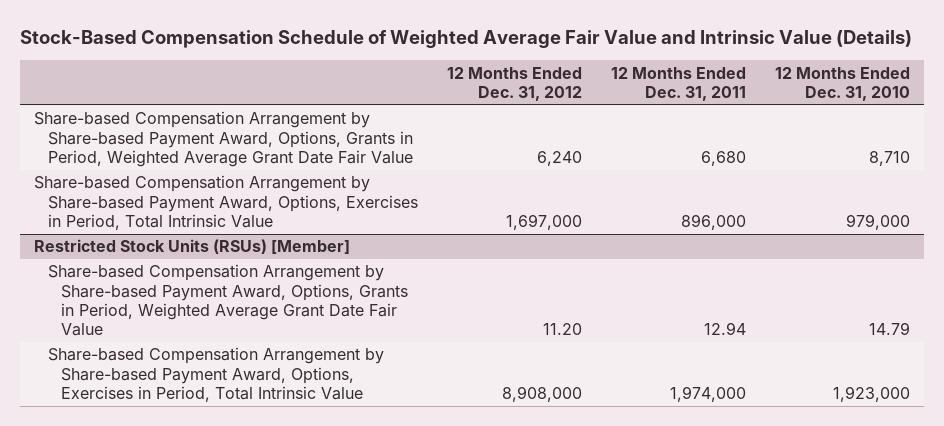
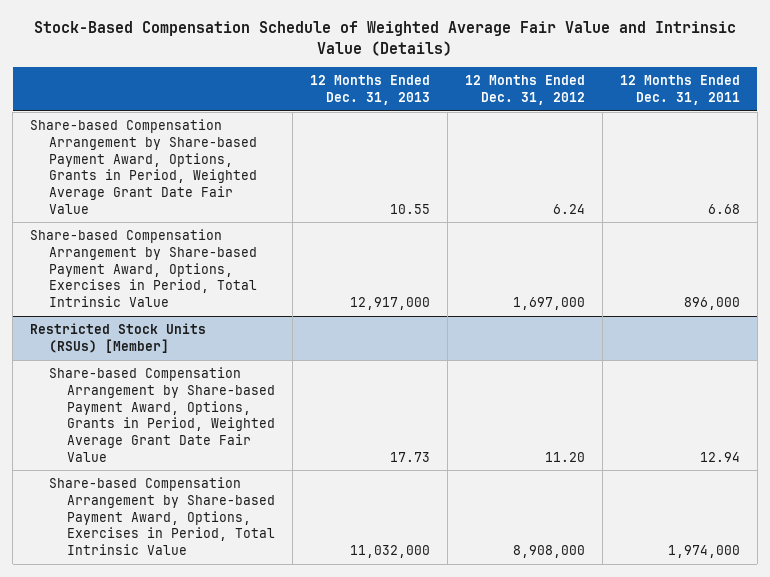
- | 12 Months Ended Dec. 31, 2012 | 12 Months Ended Dec. 31, 2011 | 12 Months Ended Dec. 31, 2010
+ | 12 Months Ended Dec. 31, 2013 | 12 Months Ended Dec. 31, 2012 | 12 Months Ended Dec. 31, 2011
- Share-based Compensation Arrangement by Share-based Payment Award, Options, Grants in Period, Weighted Average Grant Date Fair Value | 6,240 | 6,680 | 8,710
+ Share-based Compensation Arrangement by Share-based Payment Award, Options, Grants in Period, Weighted Average Grant Date Fair Value | 10.55 | 6.24 | 6.68

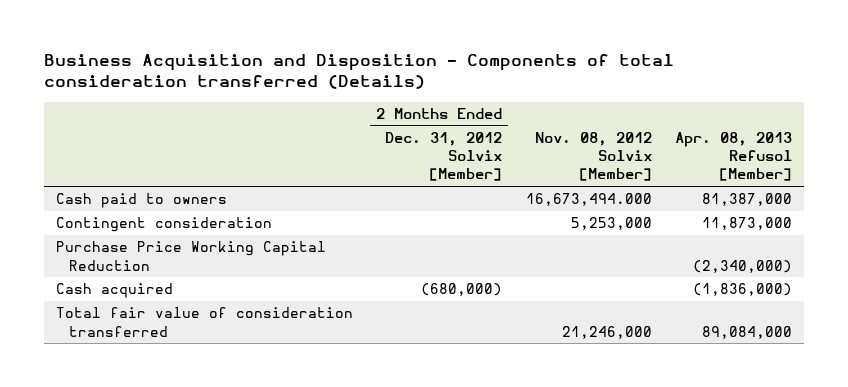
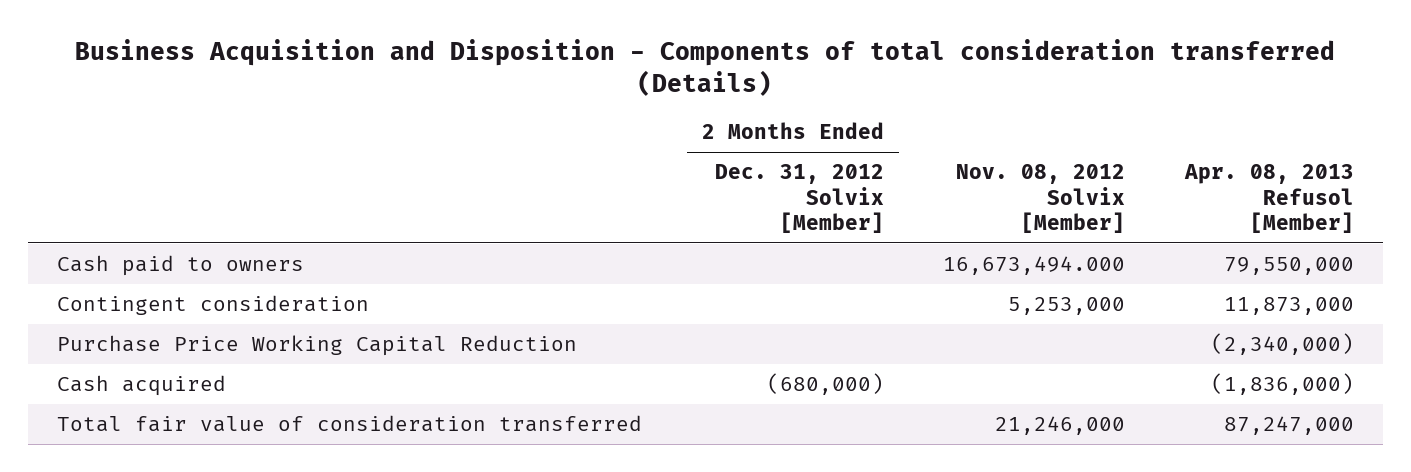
- Cash paid to owners | | 16,673,494.000 | 81,387,000
+ Cash paid to owners | | 16,673,494.000 | 79,550,000
- Total fair value of consideration transferred | | 21,246,000 | 89,084,000
+ Total fair value of consideration transferred | | 21,246,000 | 87,247,000

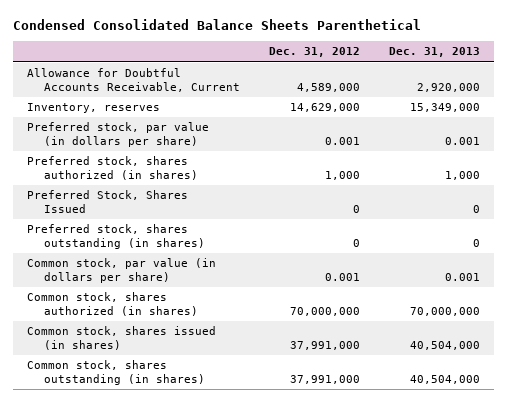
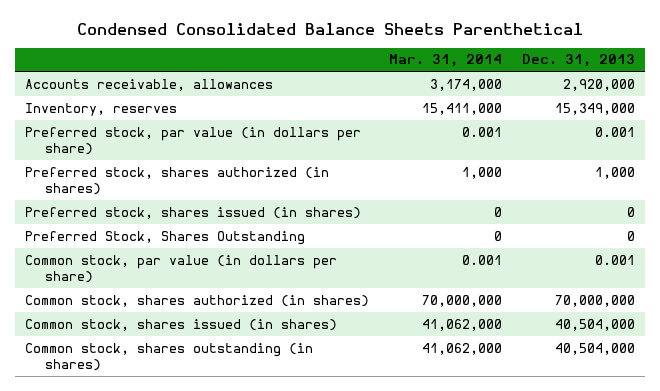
- | Dec. 31, 2012 | Dec. 31, 2013
+ | Mar. 31, 2014 | Dec. 31, 2013
- Allowance for Doubtful Accounts Receivable, Current | 4,589,000 | 2,920,000
+ Accounts receivable, allowances | 3,174,000 | 2,920,000
- Preferred Stock, Shares Issued | 0 | 0
- Preferred stock, shares outstanding (in shares) | 0 | 0
+ Preferred stock, shares issued (in shares) | 0 | 0
+ Preferred Stock, Shares Outstanding | 0 | 0

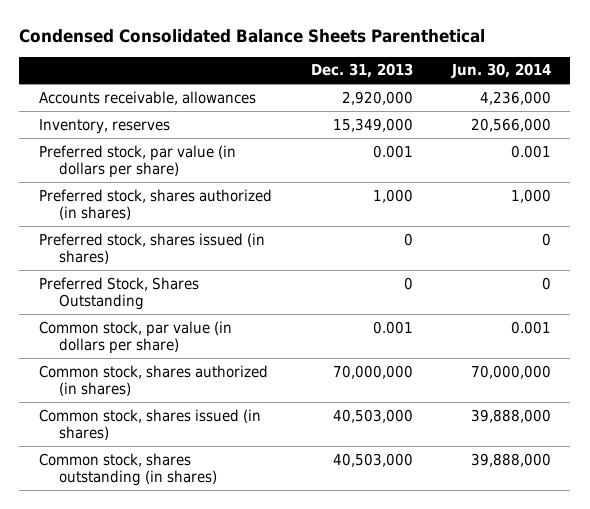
- | Mar. 31, 2014 | Dec. 31, 2013
+ | Dec. 31, 2013 | Jun. 30, 2014
- Common stock, shares issued (in shares) | 41,062,000 | 40,504,000
- Common stock, shares outstanding (in shares) | 41,062,000 | 40,504,000
+ Common stock, shares issued (in shares) | 40,503,000 | 39,888,000
+ Common stock, shares outstanding (in shares) | 40,503,000 | 39,888,000

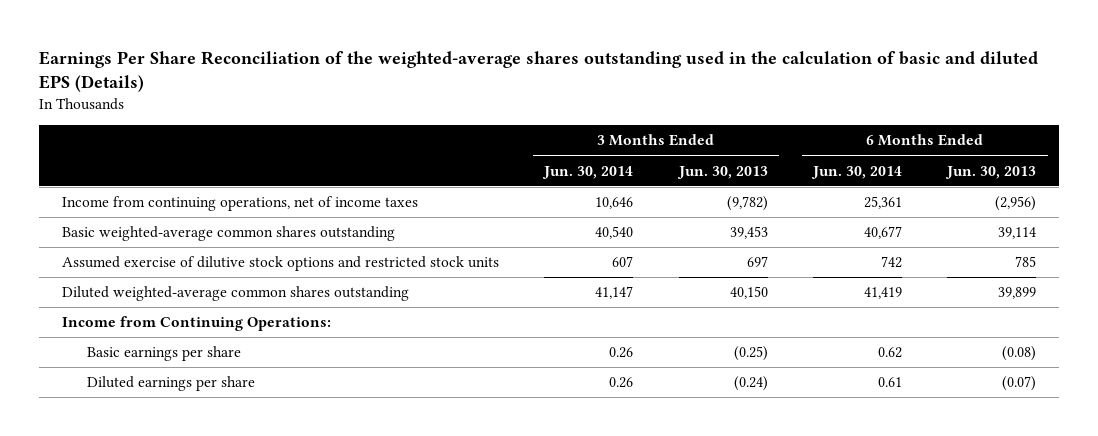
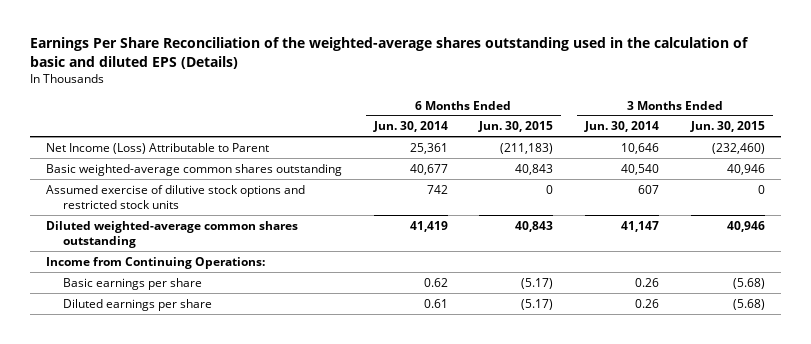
- | 3 Months Ended Jun. 30, 2014 | 3 Months Ended Jun. 30, 2013 | 6 Months Ended Jun. 30, 2014 | 6 Months Ended Jun. 30, 2013
+ | 6 Months Ended Jun. 30, 2014 | 6 Months Ended Jun. 30, 2015 | 3 Months Ended Jun. 30, 2014 | 3 Months Ended Jun. 30, 2015
- Income from continuing operations, net of income taxes | 10,646 | (9,782) | 25,361 | (2,956)
+ Net Income (Loss) Attributable to Parent | 25,361 | (211,183) | 10,646 | (232,460)

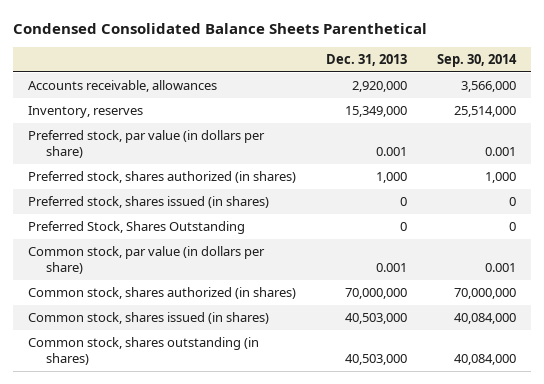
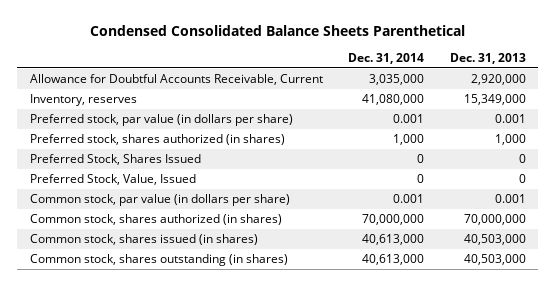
- | Dec. 31, 2013 | Sep. 30, 2014
+ | Dec. 31, 2014 | Dec. 31, 2013
- Accounts receivable, allowances | 2,920,000 | 3,566,000
+ Allowance for Doubtful Accounts Receivable, Current | 3,035,000 | 2,920,000
- Preferred stock, shares issued (in shares) | 0 | 0
- Preferred Stock, Shares Outstanding | 0 | 0
+ Preferred Stock, Shares Issued | 0 | 0
+ Preferred Stock, Value, Issued | 0 | 0

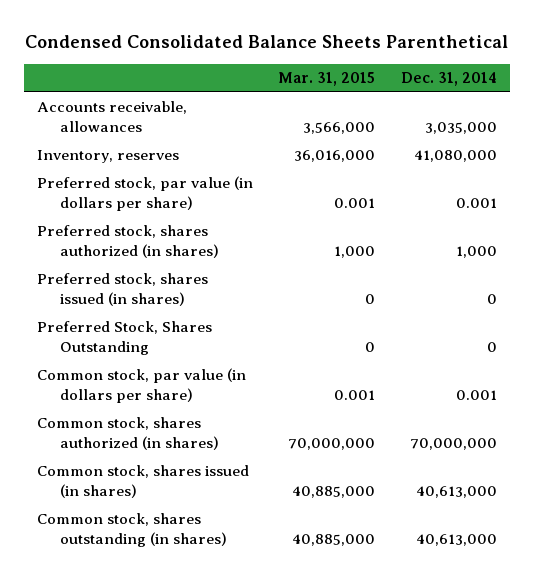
- | Dec. 31, 2014 | Dec. 31, 2013
+ | Mar. 31, 2015 | Dec. 31, 2014
- Allowance for Doubtful Accounts Receivable, Current | 3,035,000 | 2,920,000
+ Accounts receivable, allowances | 3,566,000 | 3,035,000
- Preferred Stock, Shares Issued | 0 | 0
- Preferred Stock, Value, Issued | 0 | 0
+ Preferred stock, shares issued (in shares) | 0 | 0
+ Preferred Stock, Shares Outstanding | 0 | 0

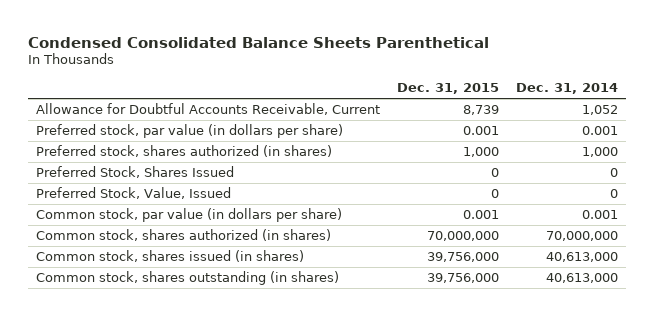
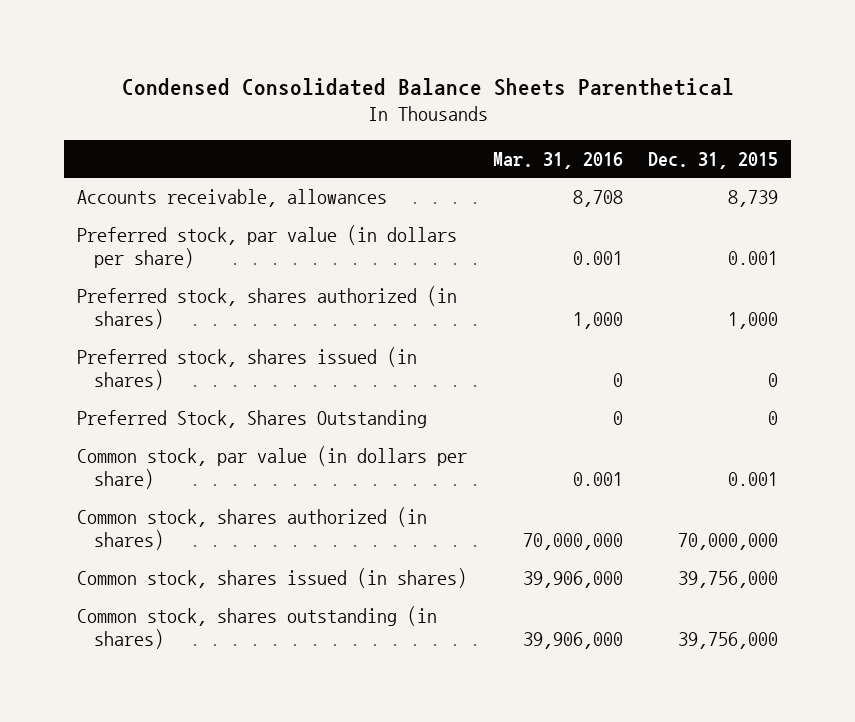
- | Dec. 31, 2015 | Dec. 31, 2014
+ | Mar. 31, 2016 | Dec. 31, 2015
- Allowance for Doubtful Accounts Receivable, Current | 8,739 | 1,052
+ Accounts receivable, allowances | 8,708 | 8,739
- Preferred Stock, Shares Issued | 0 | 0
- Preferred Stock, Value, Issued | 0 | 0
+ Preferred stock, shares issued (in shares) | 0 | 0
+ Preferred Stock, Shares Outstanding | 0 | 0

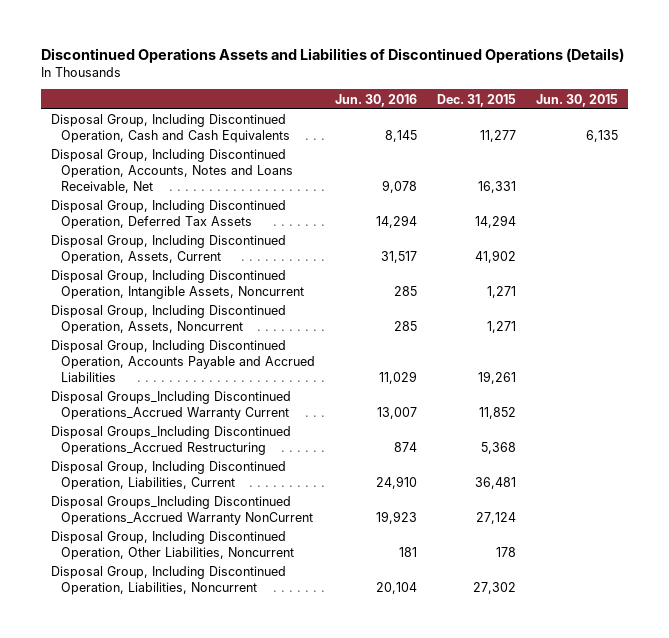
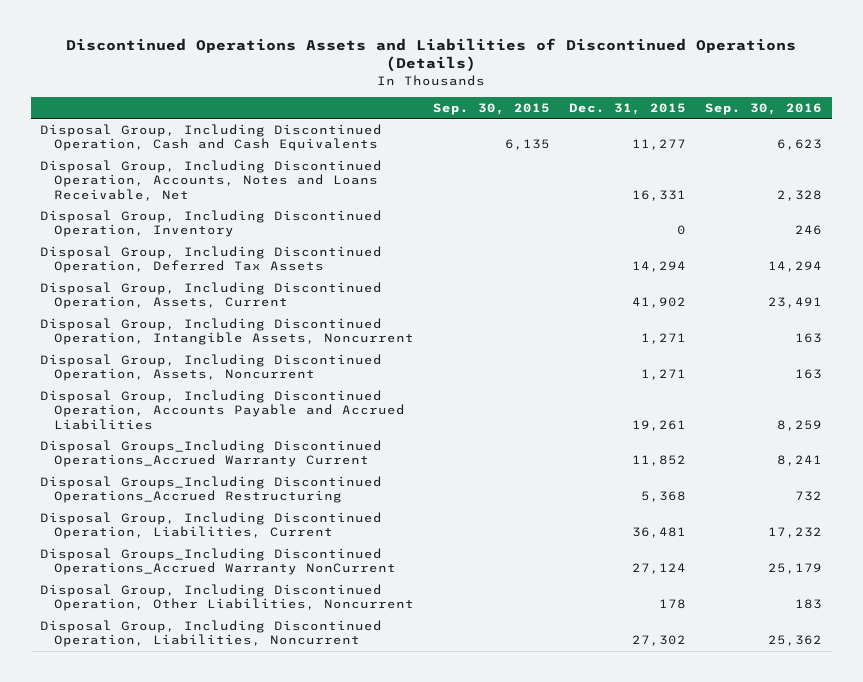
- | Jun. 30, 2016 | Dec. 31, 2015 | Jun. 30, 2015
+ | Sep. 30, 2015 | Dec. 31, 2015 | Sep. 30, 2016
+ Disposal Group, Including Discontinued Operation, Inventory | | 0 | 246

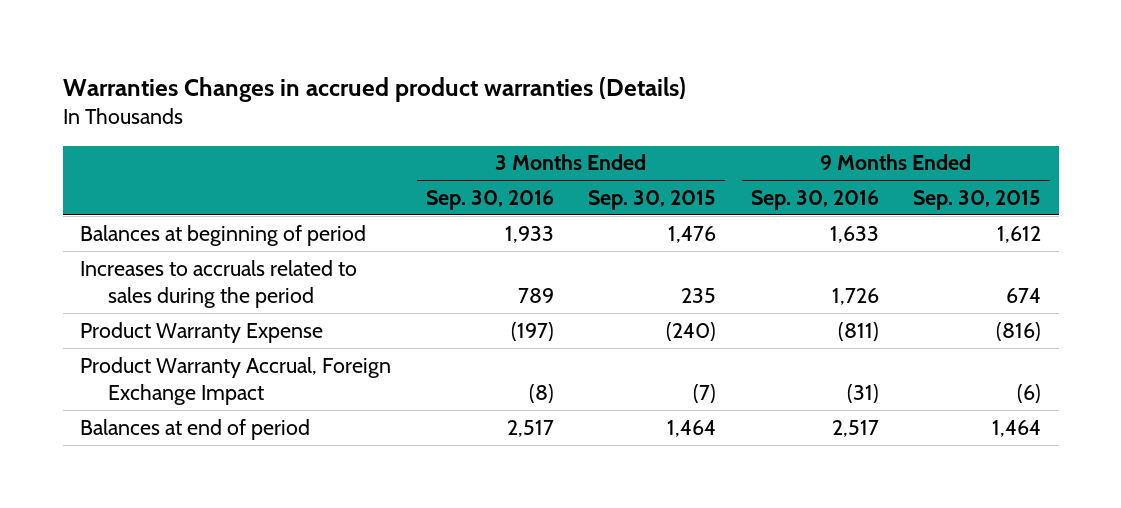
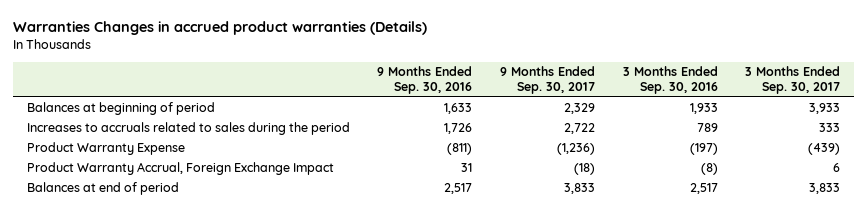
- | 3 Months Ended Sep. 30, 2016 | 3 Months Ended Sep. 30, 2015 | 9 Months Ended Sep. 30, 2016 | 9 Months Ended Sep. 30, 2015
+ | 9 Months Ended Sep. 30, 2016 | 9 Months Ended Sep. 30, 2017 | 3 Months Ended Sep. 30, 2016 | 3 Months Ended Sep. 30, 2017
- Product Warranty Accrual, Foreign Exchange Impact | (8) | (7) | (31) | (6)
+ Product Warranty Accrual, Foreign Exchange Impact | 31 | (18) | (8) | 6

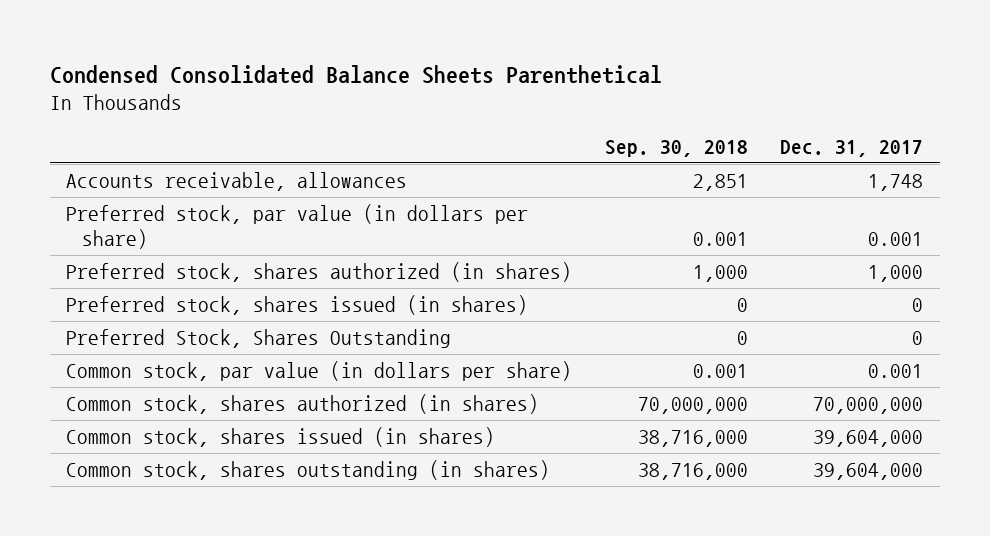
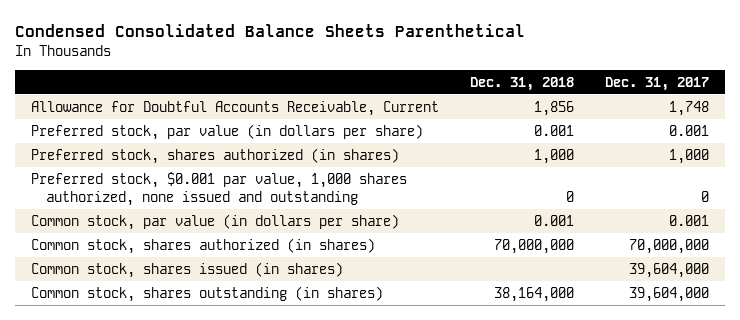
- | Sep. 30, 2018 | Dec. 31, 2017
+ | Dec. 31, 2018 | Dec. 31, 2017
- Accounts receivable, allowances | 2,851 | 1,748
+ Allowance for Doubtful Accounts Receivable, Current | 1,856 | 1,748
- Preferred stock, shares issued (in shares) | 0 | 0
- Preferred Stock, Shares Outstanding | 0 | 0
+ Preferred stock, $0.001 par value, 1,000 shares authorized, none issued and outstanding | 0 | 0

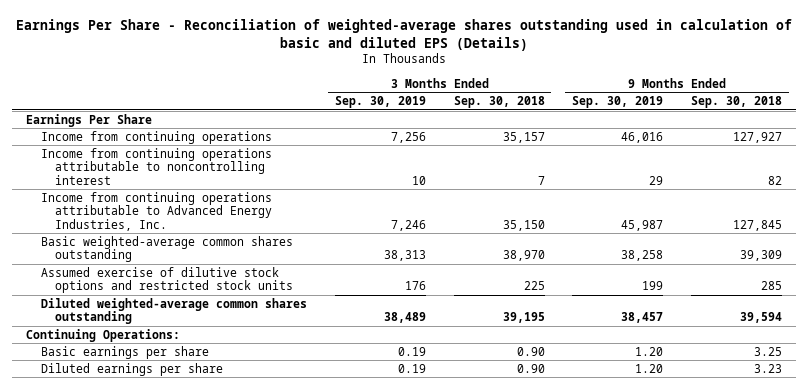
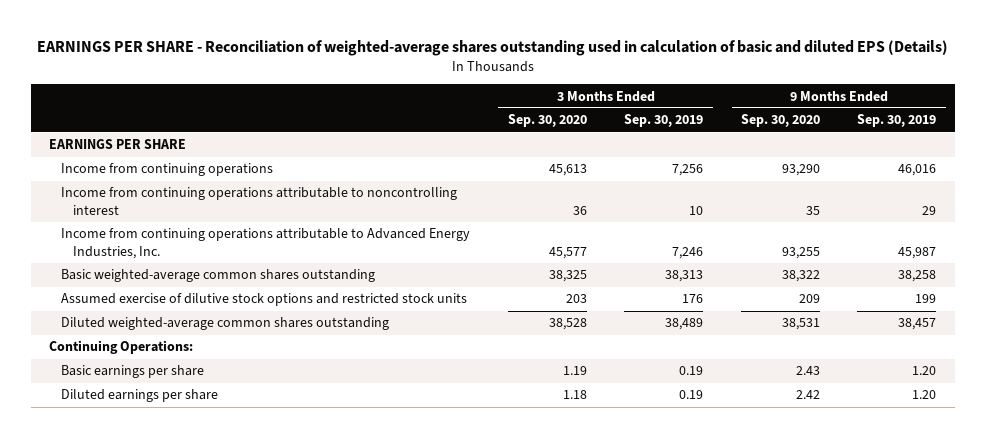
- Earnings Per Share - Reconciliation of weighted-average shares outstanding used in calculation of basic and diluted EPS (Details)
+ EARNINGS PER SHARE - Reconciliation of weighted-average shares outstanding used in calculation of basic and diluted EPS (Details)
- | 3 Months Ended Sep. 30, 2019 | 3 Months Ended Sep. 30, 2018 | 9 Months Ended Sep. 30, 2019 | 9 Months Ended Sep. 30, 2018
+ | 3 Months Ended Sep. 30, 2020 | 3 Months Ended Sep. 30, 2019 | 9 Months Ended Sep. 30, 2020 | 9 Months Ended Sep. 30, 2019
- Earnings Per Share
+ EARNINGS PER SHARE

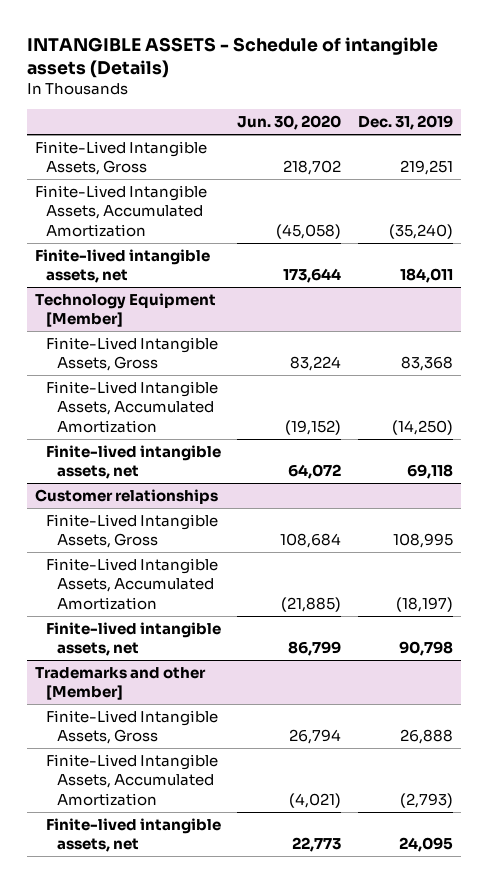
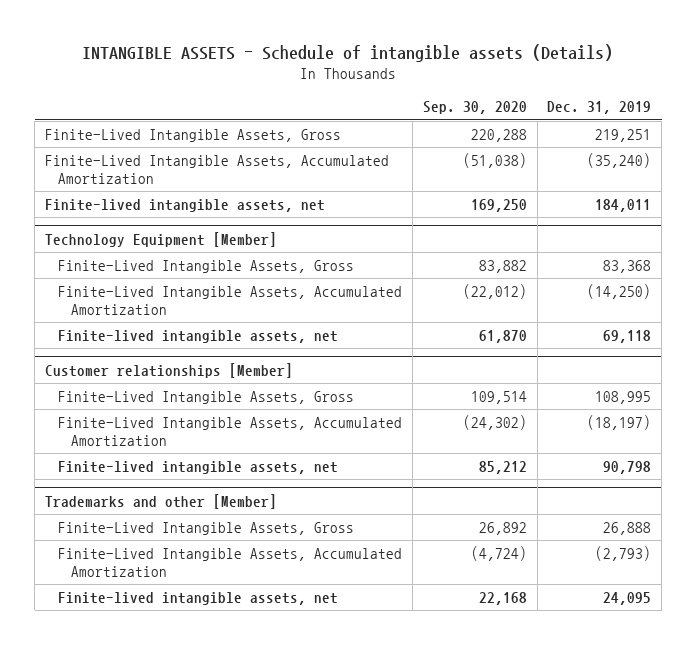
- | Jun. 30, 2020 | Dec. 31, 2019
+ | Sep. 30, 2020 | Dec. 31, 2019
- Customer relationships
+ Customer relationships [Member]

